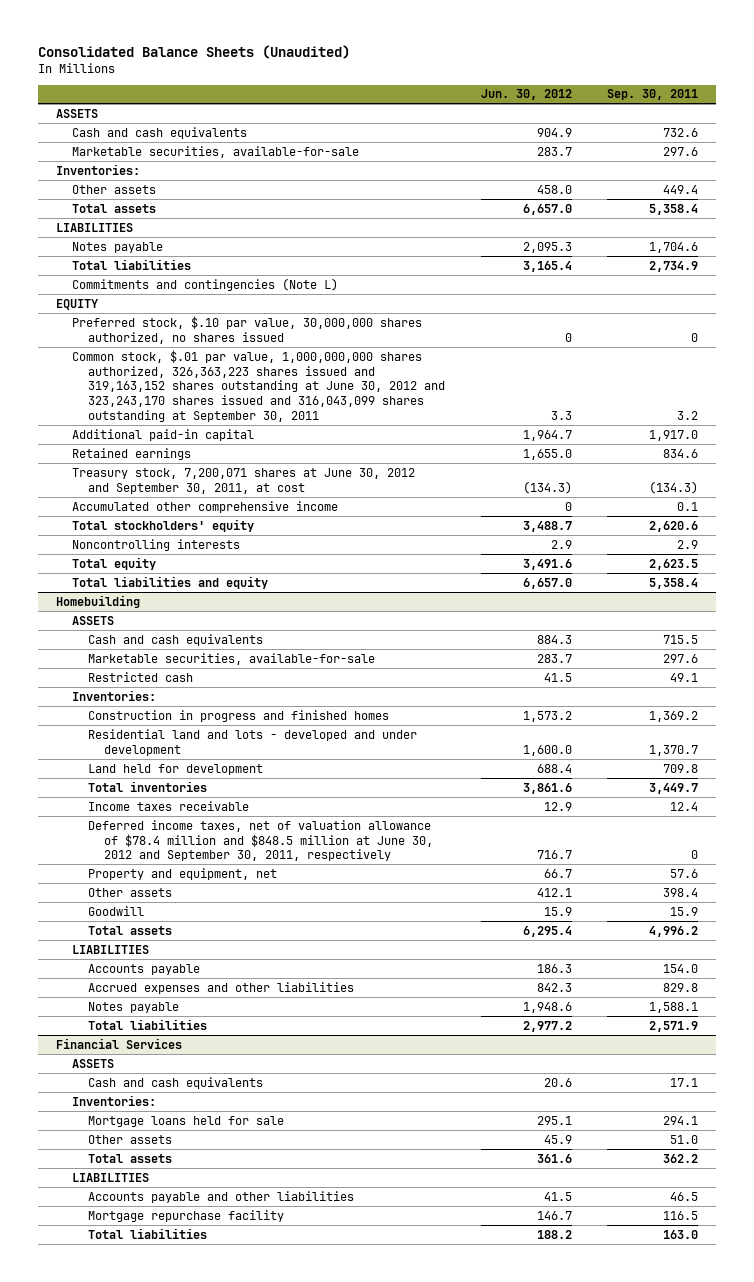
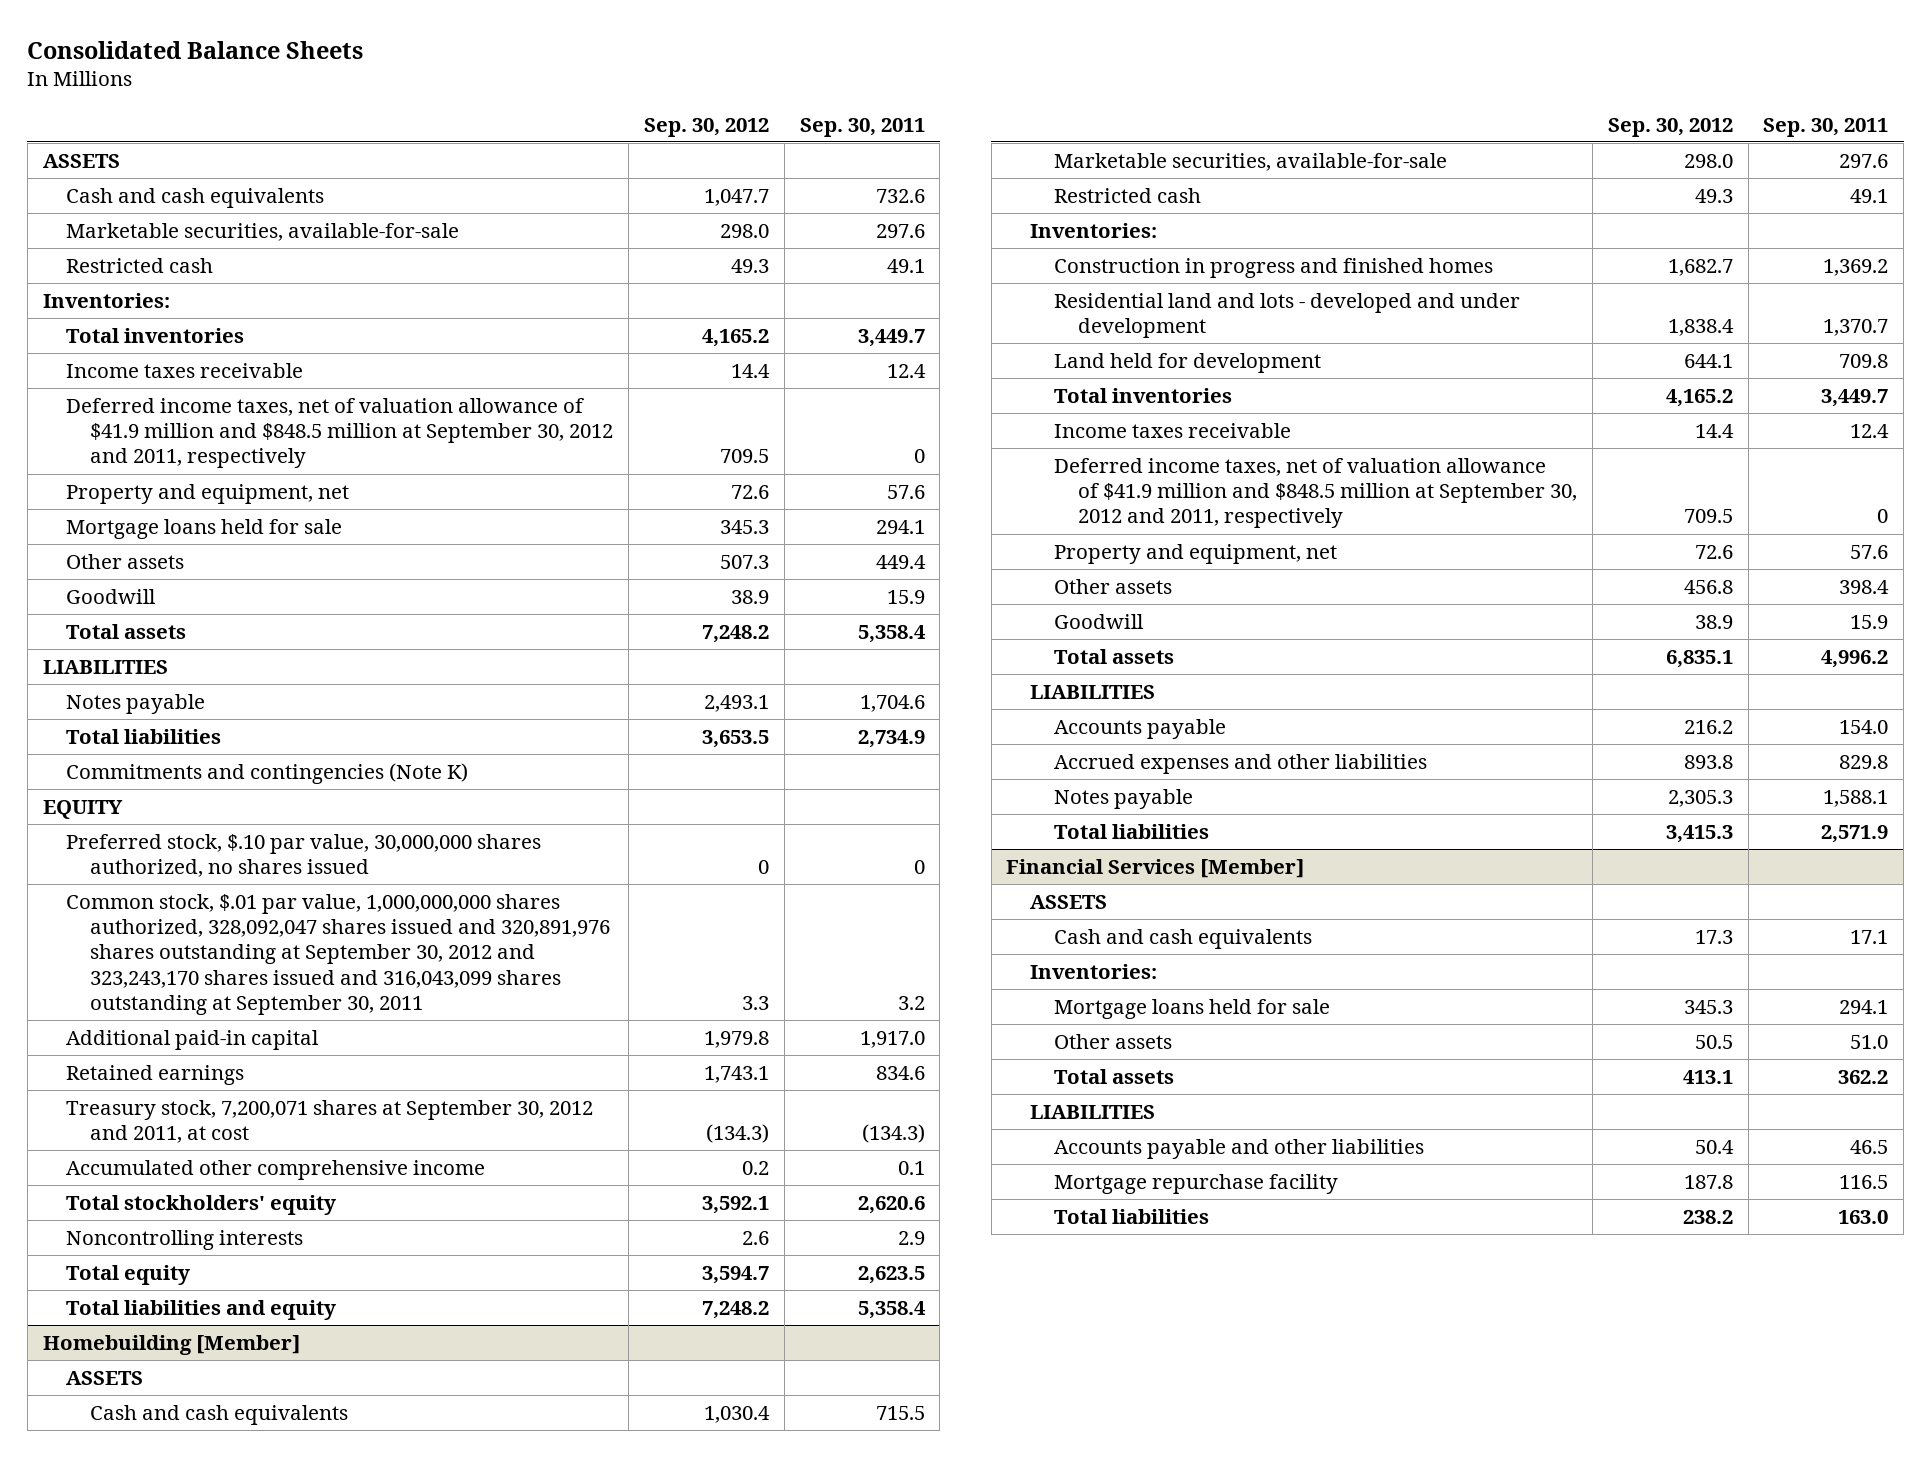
- Consolidated Balance Sheets (Unaudited)
+ Consolidated Balance Sheets
- | Jun. 30, 2012 | Sep. 30, 2011
+ | Sep. 30, 2012 | Sep. 30, 2011
+ Restricted cash | 49.3 | 49.1
+ Total inventories | 4,165.2 | 3,449.7
+ Income taxes receivable | 14.4 | 12.4
+ Deferred income taxes, net of valuation allowance of $41.9 million and $848.5 million at September 30, 2012 and 2011, respectively | 709.5 | 0
+ Property and equipment, net | 72.6 | 57.6
+ Mortgage loans held for sale | 345.3 | 294.1
+ Goodwill | 38.9 | 15.9
- Commitments and contingencies (Note L)
+ Commitments and contingencies (Note K)
- Common stock, $.01 par value, 1,000,000,000 shares authorized, 326,363,223 shares issued and 319,163,152 shares outstanding at June 30, 2012 and 323,243,170 shares issued and 316,043,099 shares outstanding at September 30, 2011 | 3.3 | 3.2
+ Common stock, $.01 par value, 1,000,000,000 shares authorized, 328,092,047 shares issued and 320,891,976 shares outstanding at September 30, 2012 and 323,243,170 shares issued and 316,043,099 shares outstanding at September 30, 2011 | 3.3 | 3.2
- Treasury stock, 7,200,071 shares at June 30, 2012 and September 30, 2011, at cost | (134.3) | (134.3)
+ Treasury stock, 7,200,071 shares at September 30, 2012 and 2011, at cost | (134.3) | (134.3)
- Homebuilding
+ Homebuilding [Member]
- Deferred income taxes, net of valuation allowance of $78.4 million and $848.5 million at June 30, 2012 and September 30, 2011, respectively | 716.7 | 0
+ Deferred income taxes, net of valuation allowance of $41.9 million and $848.5 million at September 30, 2012 and 2011, respectively | 709.5 | 0
- Financial Services
+ Financial Services [Member]

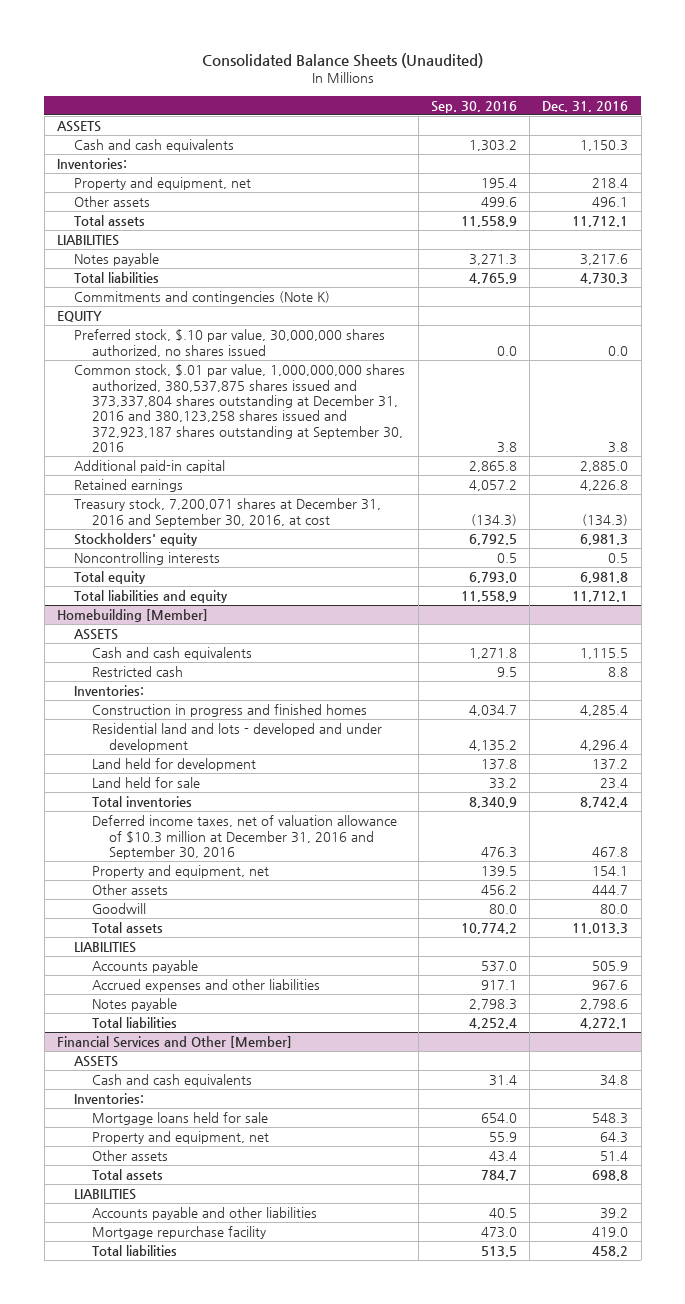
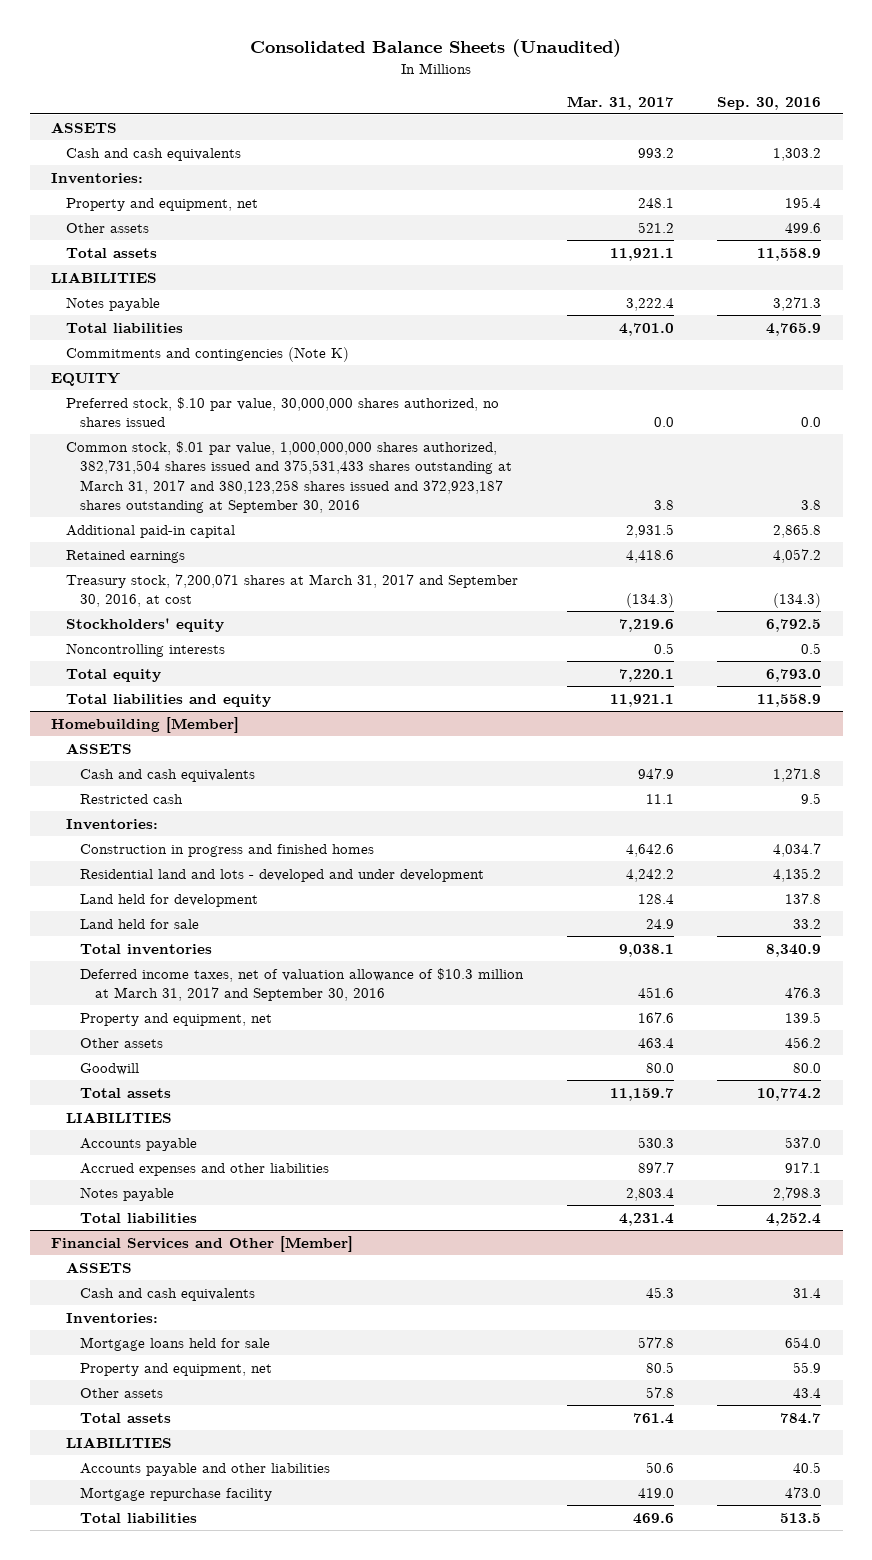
- | Sep. 30, 2016 | Dec. 31, 2016
+ | Mar. 31, 2017 | Sep. 30, 2016
- Common stock, $.01 par value, 1,000,000,000 shares authorized, 380,537,875 shares issued and 373,337,804 shares outstanding at December 31, 2016 and 380,123,258 shares issued and 372,923,187 shares outstanding at September 30, 2016 | 3.8 | 3.8
+ Common stock, $.01 par value, 1,000,000,000 shares authorized, 382,731,504 shares issued and 375,531,433 shares outstanding at March 31, 2017 and 380,123,258 shares issued and 372,923,187 shares outstanding at September 30, 2016 | 3.8 | 3.8
- Treasury stock, 7,200,071 shares at December 31, 2016 and September 30, 2016, at cost | (134.3) | (134.3)
+ Treasury stock, 7,200,071 shares at March 31, 2017 and September 30, 2016, at cost | (134.3) | (134.3)
@ Homebuilding [Member]
- Deferred income taxes, net of valuation allowance of $10.3 million at December 31, 2016 and September 30, 2016 | 476.3 | 467.8
+ Deferred income taxes, net of valuation allowance of $10.3 million at March 31, 2017 and September 30, 2016 | 451.6 | 476.3

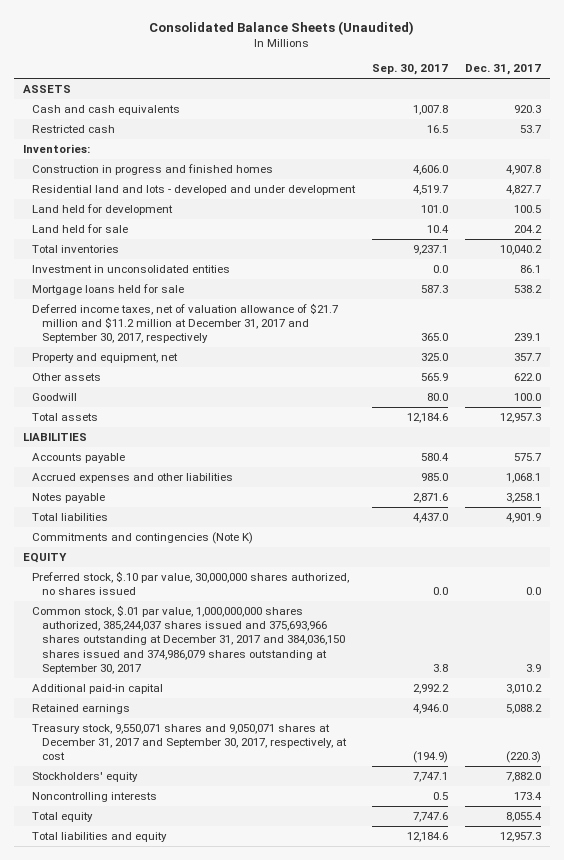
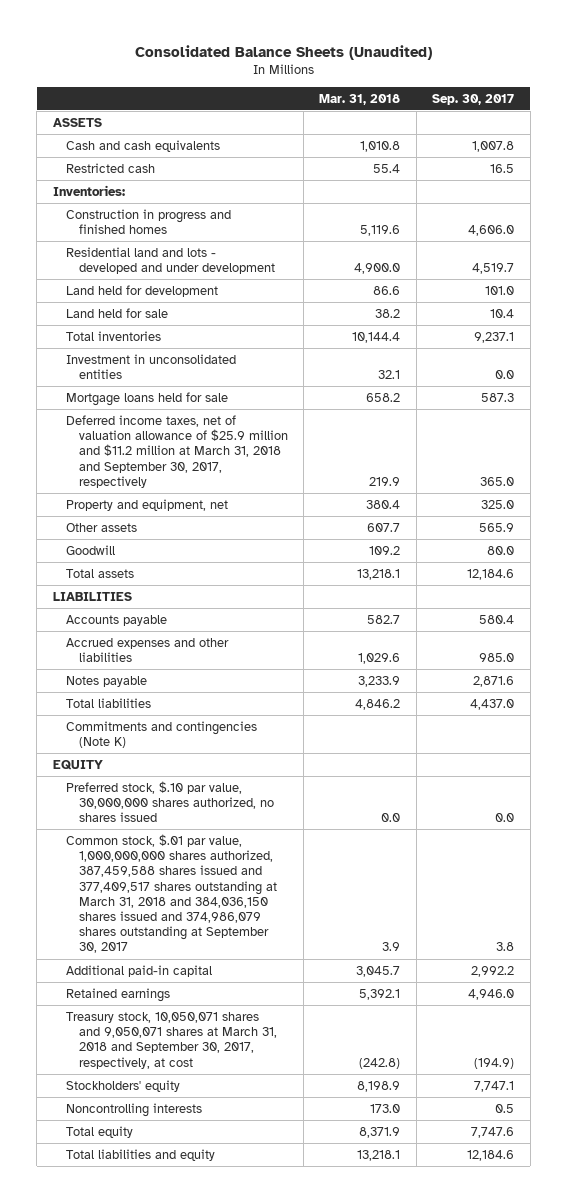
- | Sep. 30, 2017 | Dec. 31, 2017
+ | Mar. 31, 2018 | Sep. 30, 2017
- Deferred income taxes, net of valuation allowance of $21.7 million and $11.2 million at December 31, 2017 and September 30, 2017, respectively | 365.0 | 239.1
+ Deferred income taxes, net of valuation allowance of $25.9 million and $11.2 million at March 31, 2018 and September 30, 2017, respectively | 219.9 | 365.0
- Common stock, $.01 par value, 1,000,000,000 shares authorized, 385,244,037 shares issued and 375,693,966 shares outstanding at December 31, 2017 and 384,036,150 shares issued and 374,986,079 shares outstanding at September 30, 2017 | 3.8 | 3.9
+ Common stock, $.01 par value, 1,000,000,000 shares authorized, 387,459,588 shares issued and 377,409,517 shares outstanding at March 31, 2018 and 384,036,150 shares issued and 374,986,079 shares outstanding at September 30, 2017 | 3.9 | 3.8
- Treasury stock, 9,550,071 shares and 9,050,071 shares at December 31, 2017 and September 30, 2017, respectively, at cost | (194.9) | (220.3)
+ Treasury stock, 10,050,071 shares and 9,050,071 shares at March 31, 2018 and September 30, 2017, respectively, at cost | (242.8) | (194.9)

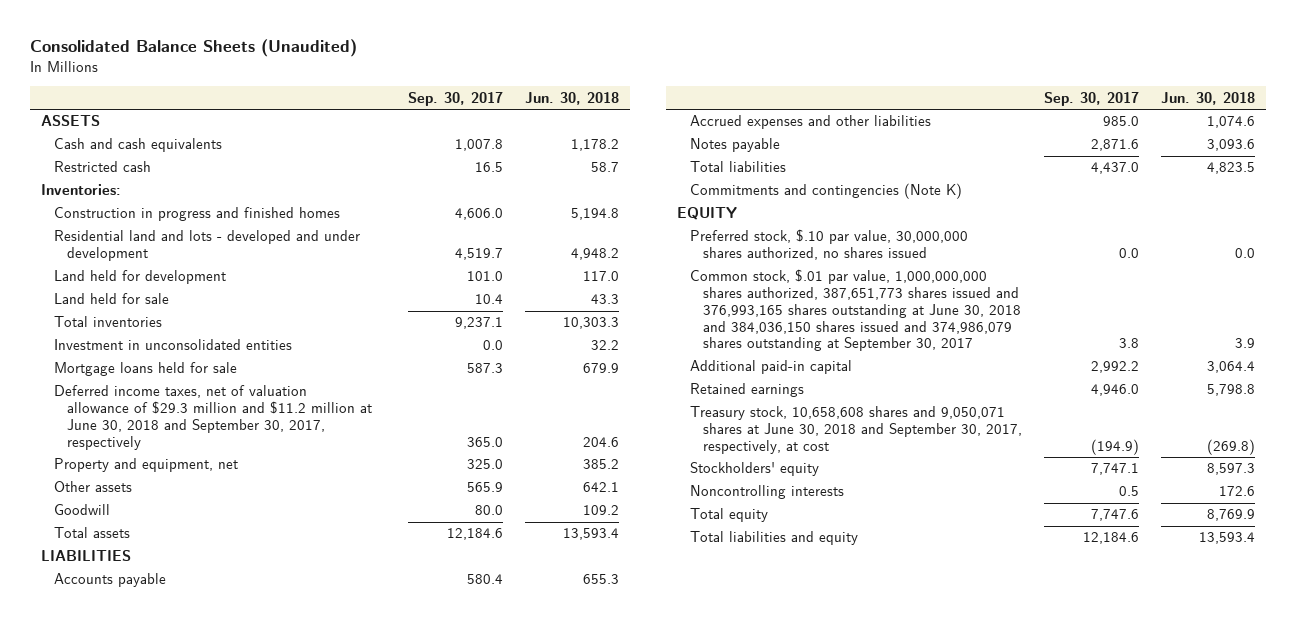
- | Mar. 31, 2018 | Sep. 30, 2017
+ | Sep. 30, 2017 | Jun. 30, 2018
- Deferred income taxes, net of valuation allowance of $25.9 million and $11.2 million at March 31, 2018 and September 30, 2017, respectively | 219.9 | 365.0
+ Deferred income taxes, net of valuation allowance of $29.3 million and $11.2 million at June 30, 2018 and September 30, 2017, respectively | 365.0 | 204.6
- Common stock, $.01 par value, 1,000,000,000 shares authorized, 387,459,588 shares issued and 377,409,517 shares outstanding at March 31, 2018 and 384,036,150 shares issued and 374,986,079 shares outstanding at September 30, 2017 | 3.9 | 3.8
+ Common stock, $.01 par value, 1,000,000,000 shares authorized, 387,651,773 shares issued and 376,993,165 shares outstanding at June 30, 2018 and 384,036,150 shares issued and 374,986,079 shares outstanding at September 30, 2017 | 3.8 | 3.9
- Treasury stock, 10,050,071 shares and 9,050,071 shares at March 31, 2018 and September 30, 2017, respectively, at cost | (242.8) | (194.9)
+ Treasury stock, 10,658,608 shares and 9,050,071 shares at June 30, 2018 and September 30, 2017, respectively, at cost | (194.9) | (269.8)

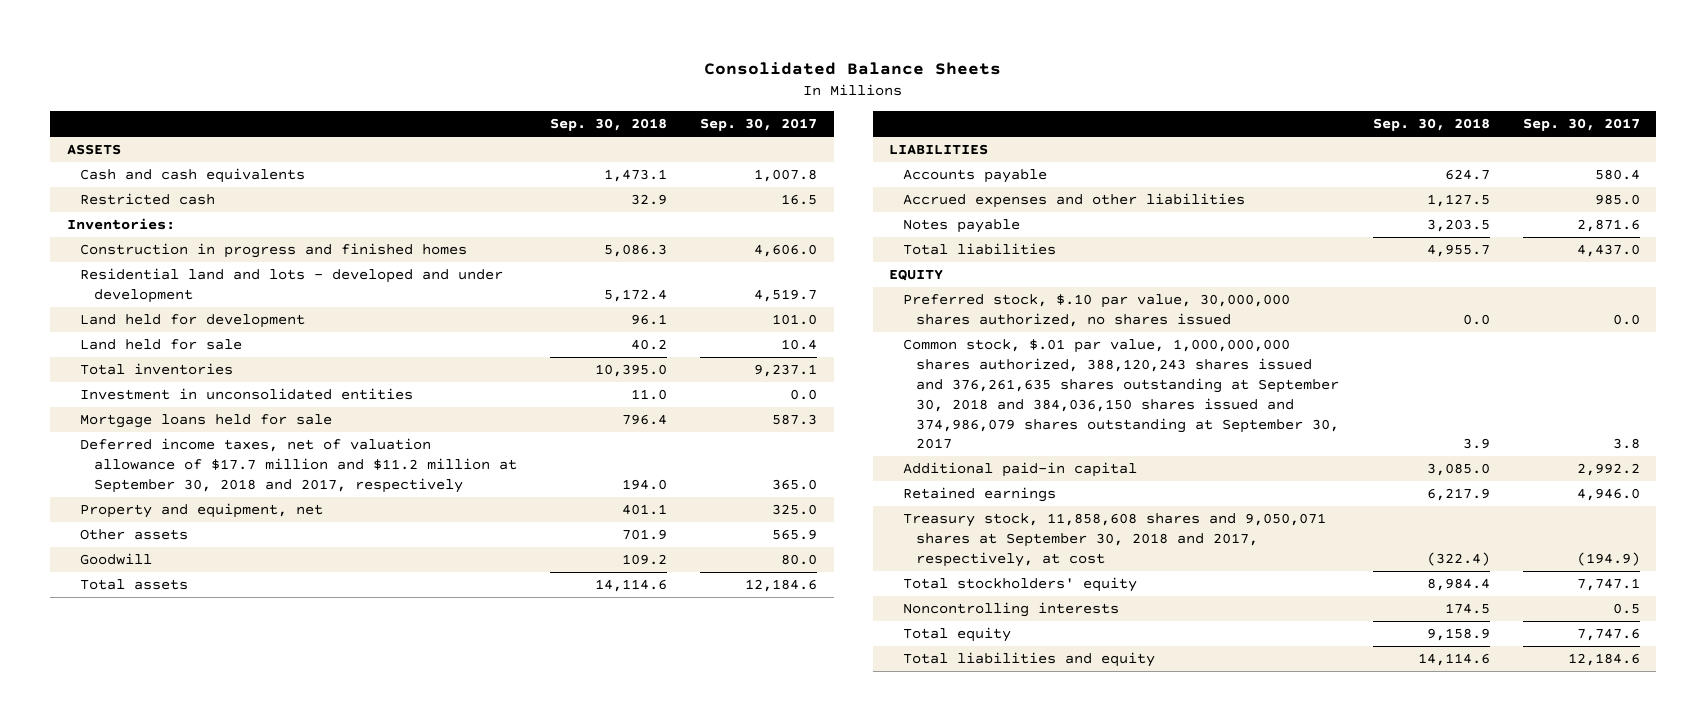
- Consolidated Balance Sheets (Unaudited)
+ Consolidated Balance Sheets
- | Sep. 30, 2017 | Jun. 30, 2018
+ | Sep. 30, 2018 | Sep. 30, 2017
- Deferred income taxes, net of valuation allowance of $29.3 million and $11.2 million at June 30, 2018 and September 30, 2017, respectively | 365.0 | 204.6
+ Deferred income taxes, net of valuation allowance of $17.7 million and $11.2 million at September 30, 2018 and 2017, respectively | 194.0 | 365.0
- Commitments and contingencies (Note K)
- Common stock, $.01 par value, 1,000,000,000 shares authorized, 387,651,773 shares issued and 376,993,165 shares outstanding at June 30, 2018 and 384,036,150 shares issued and 374,986,079 shares outstanding at September 30, 2017 | 3.8 | 3.9
+ Common stock, $.01 par value, 1,000,000,000 shares authorized, 388,120,243 shares issued and 376,261,635 shares outstanding at September 30, 2018 and 384,036,150 shares issued and 374,986,079 shares outstanding at September 30, 2017 | 3.9 | 3.8
- Treasury stock, 10,658,608 shares and 9,050,071 shares at June 30, 2018 and September 30, 2017, respectively, at cost | (194.9) | (269.8)
- Stockholders' equity | 7,747.1 | 8,597.3
+ Treasury stock, 11,858,608 shares and 9,050,071 shares at September 30, 2018 and 2017, respectively, at cost | (322.4) | (194.9)
+ Total stockholders' equity | 8,984.4 | 7,747.1

